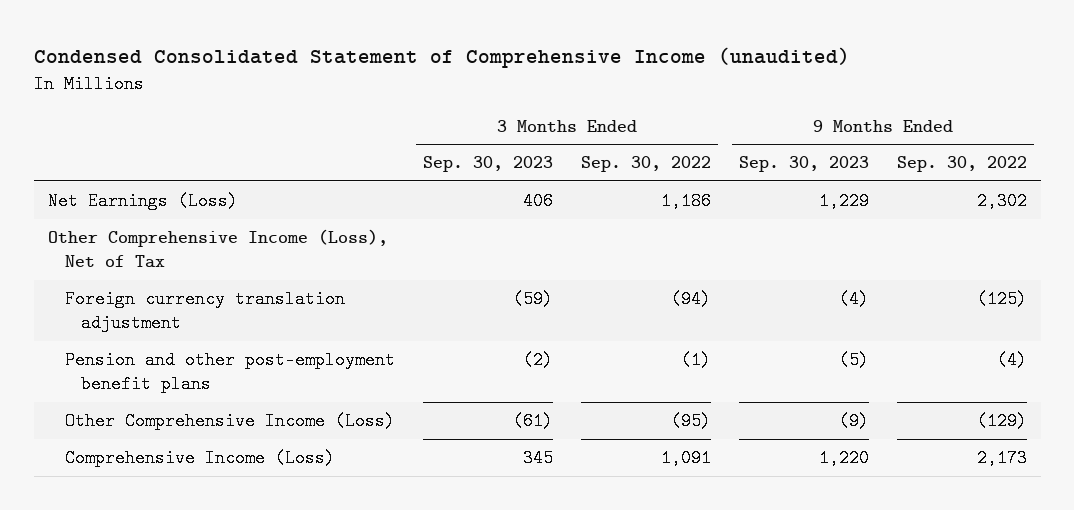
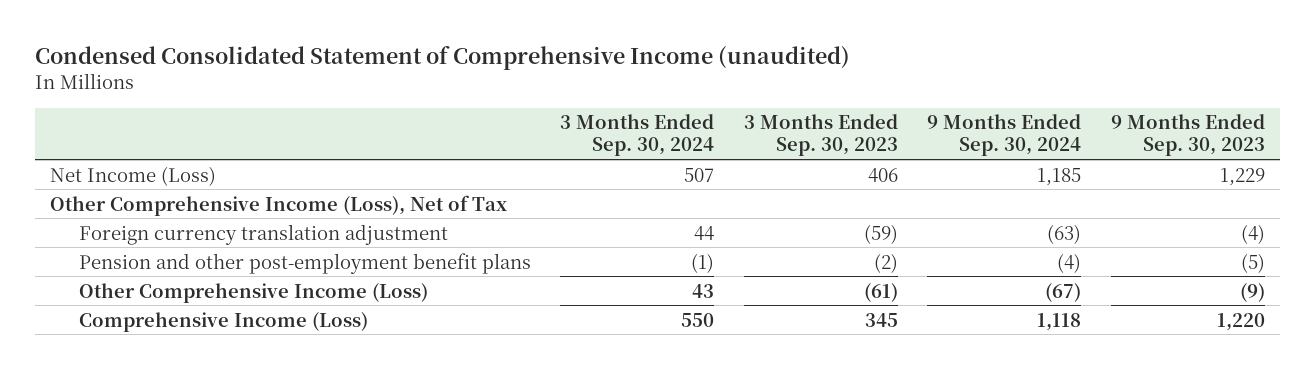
- | 3 Months Ended Sep. 30, 2023 | 3 Months Ended Sep. 30, 2022 | 9 Months Ended Sep. 30, 2023 | 9 Months Ended Sep. 30, 2022
+ | 3 Months Ended Sep. 30, 2024 | 3 Months Ended Sep. 30, 2023 | 9 Months Ended Sep. 30, 2024 | 9 Months Ended Sep. 30, 2023
- Net Earnings (Loss) | 406 | 1,186 | 1,229 | 2,302
+ Net Income (Loss) | 507 | 406 | 1,185 | 1,229

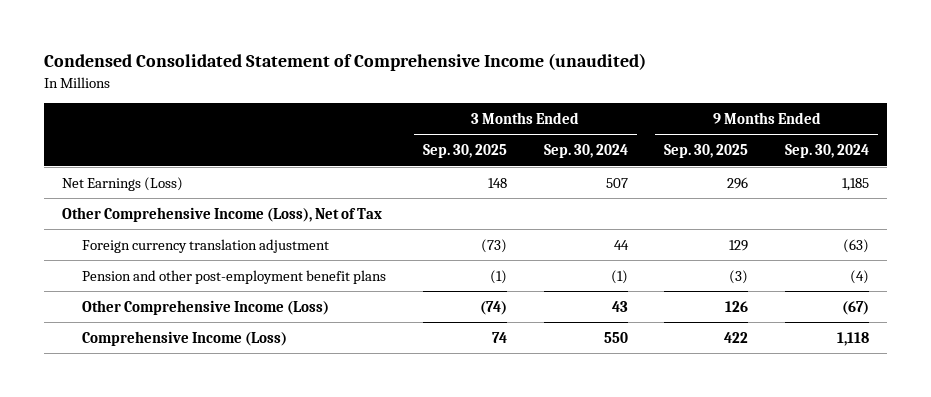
- | 3 Months Ended Sep. 30, 2024 | 3 Months Ended Sep. 30, 2023 | 9 Months Ended Sep. 30, 2024 | 9 Months Ended Sep. 30, 2023
+ | 3 Months Ended Sep. 30, 2025 | 3 Months Ended Sep. 30, 2024 | 9 Months Ended Sep. 30, 2025 | 9 Months Ended Sep. 30, 2024
- Net Income (Loss) | 507 | 406 | 1,185 | 1,229
+ Net Earnings (Loss) | 148 | 507 | 296 | 1,185

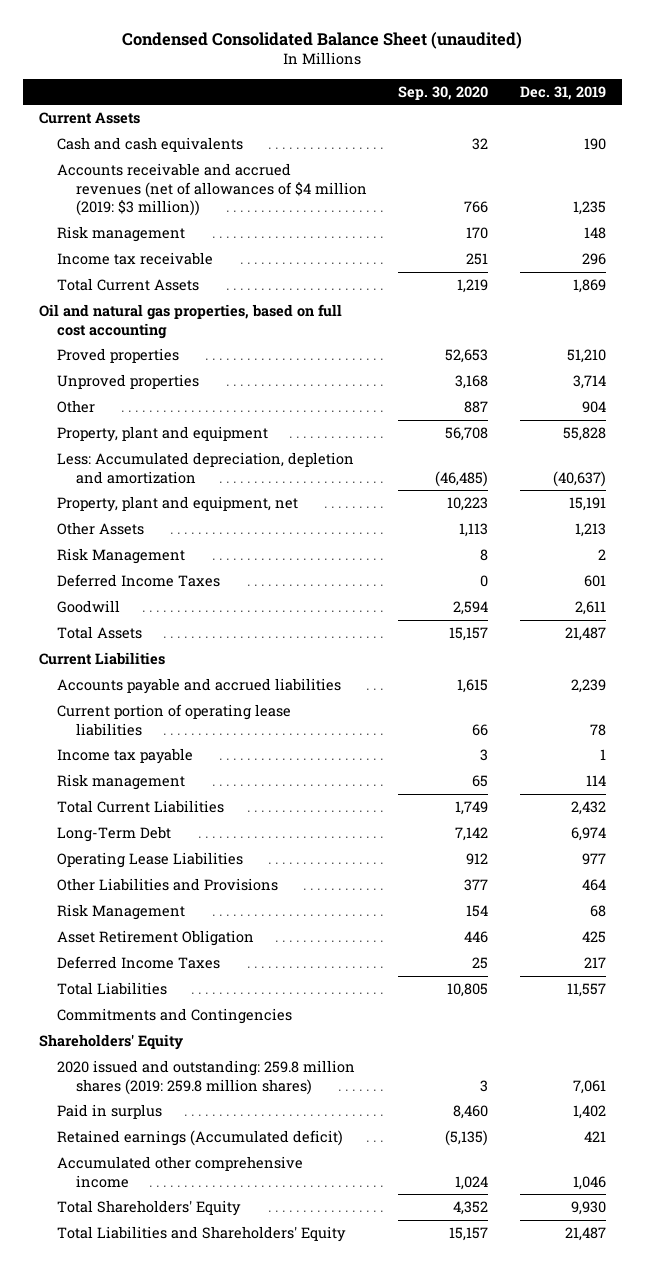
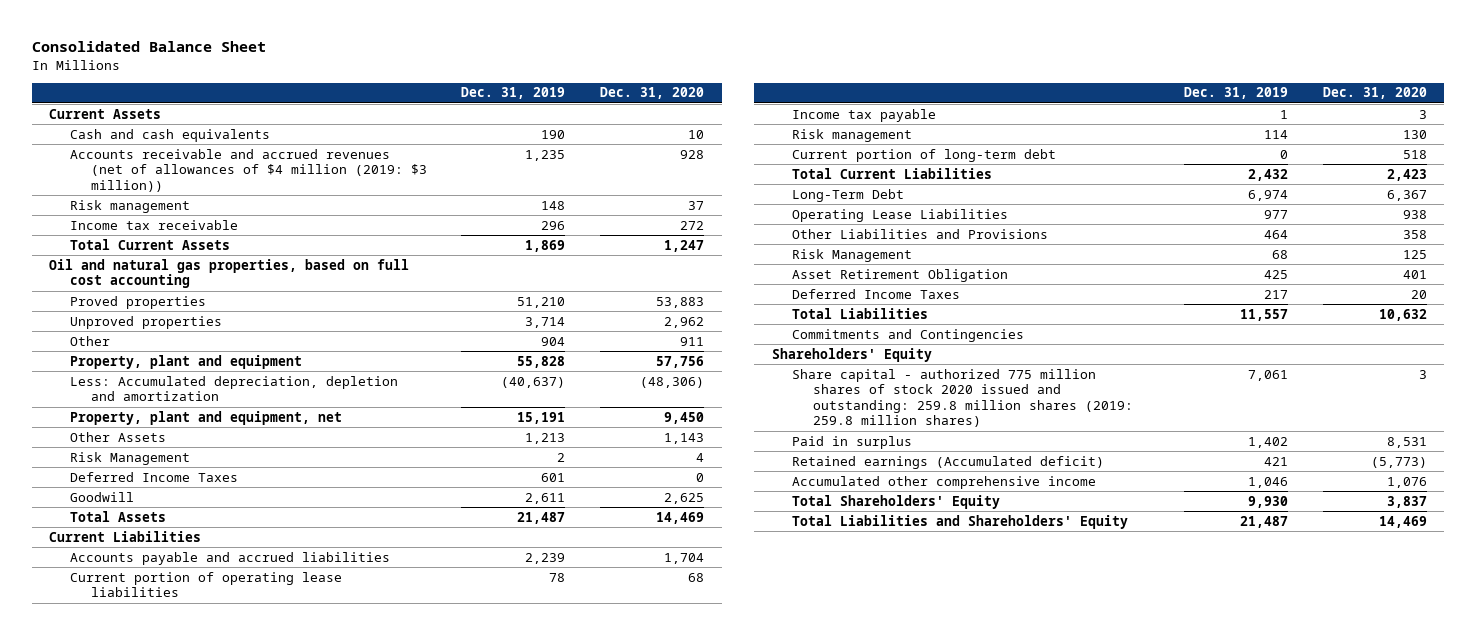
- Condensed Consolidated Balance Sheet (unaudited)
+ Consolidated Balance Sheet
- | Sep. 30, 2020 | Dec. 31, 2019
+ | Dec. 31, 2019 | Dec. 31, 2020
+ Current portion of long-term debt | 0 | 518
- 2020 issued and outstanding: 259.8 million shares (2019: 259.8 million shares) | 3 | 7,061
+ Share capital - authorized 775 million shares of stock 2020 issued and outstanding: 259.8 million shares (2019: 259.8 million shares) | 7,061 | 3

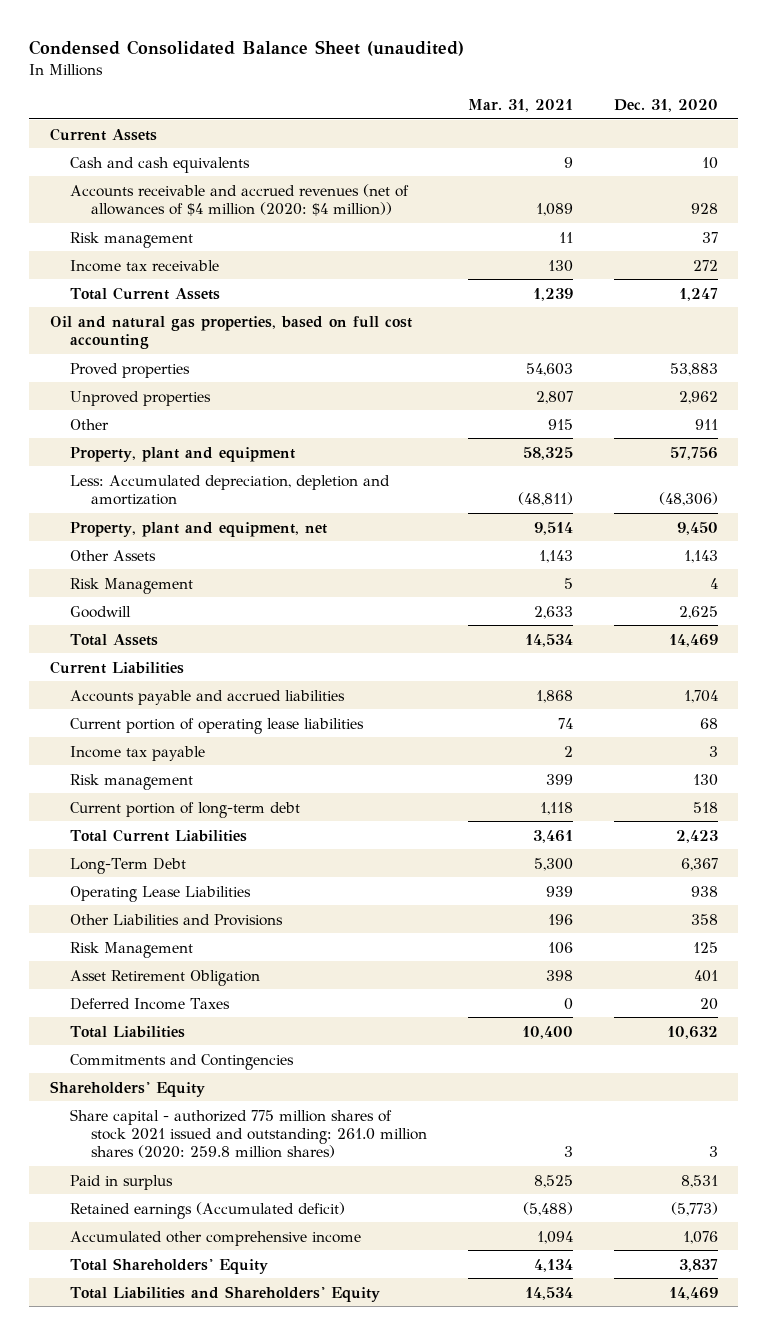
- Consolidated Balance Sheet
+ Condensed Consolidated Balance Sheet (unaudited)
- | Dec. 31, 2019 | Dec. 31, 2020
+ | Mar. 31, 2021 | Dec. 31, 2020
- Accounts receivable and accrued revenues (net of allowances of $4 million (2019: $3 million)) | 1,235 | 928
+ Accounts receivable and accrued revenues (net of allowances of $4 million (2020: $4 million)) | 1,089 | 928
- Deferred Income Taxes | 601 | 0
- Share capital - authorized 775 million shares of stock 2020 issued and outstanding: 259.8 million shares (2019: 259.8 million shares) | 7,061 | 3
+ Share capital - authorized 775 million shares of stock 2021 issued and outstanding: 261.0 million shares (2020: 259.8 million shares) | 3 | 3

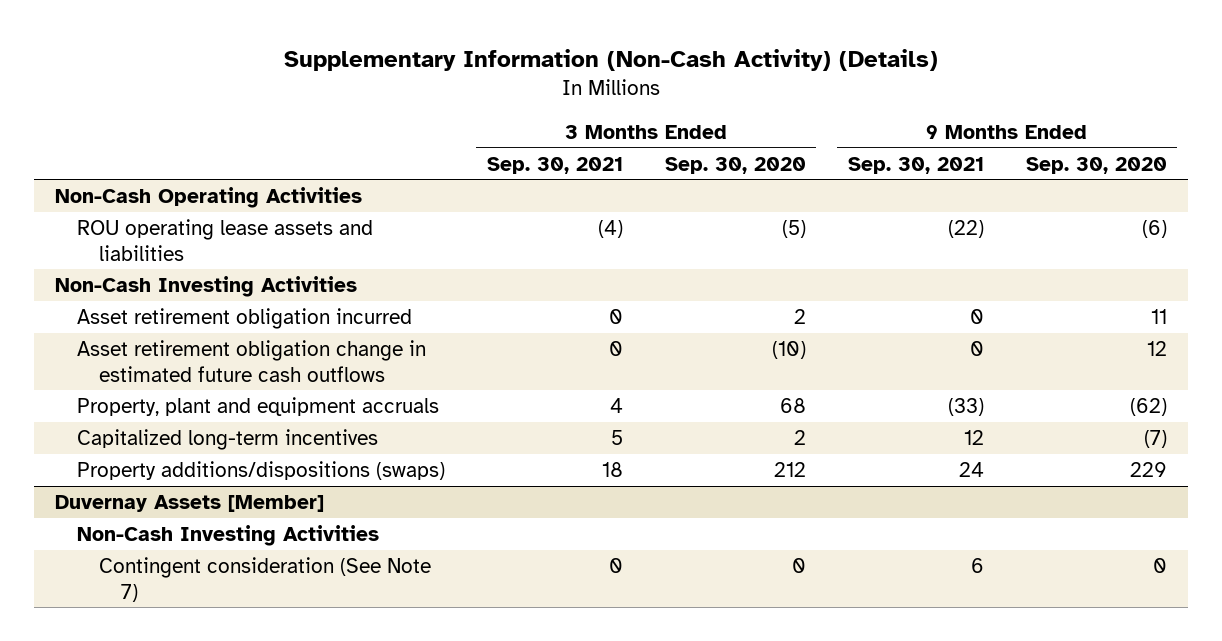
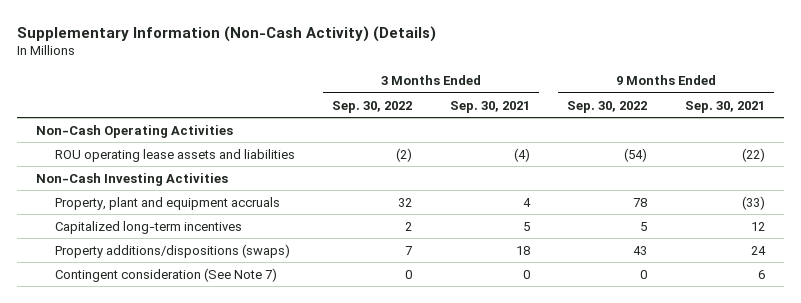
- | 3 Months Ended Sep. 30, 2021 | 3 Months Ended Sep. 30, 2020 | 9 Months Ended Sep. 30, 2021 | 9 Months Ended Sep. 30, 2020
+ | 3 Months Ended Sep. 30, 2022 | 3 Months Ended Sep. 30, 2021 | 9 Months Ended Sep. 30, 2022 | 9 Months Ended Sep. 30, 2021
- Asset retirement obligation incurred | 0 | 2 | 0 | 11
- Asset retirement obligation change in estimated future cash outflows | 0 | (10) | 0 | 12
- Duvernay Assets [Member]
- Non-Cash Investing Activities

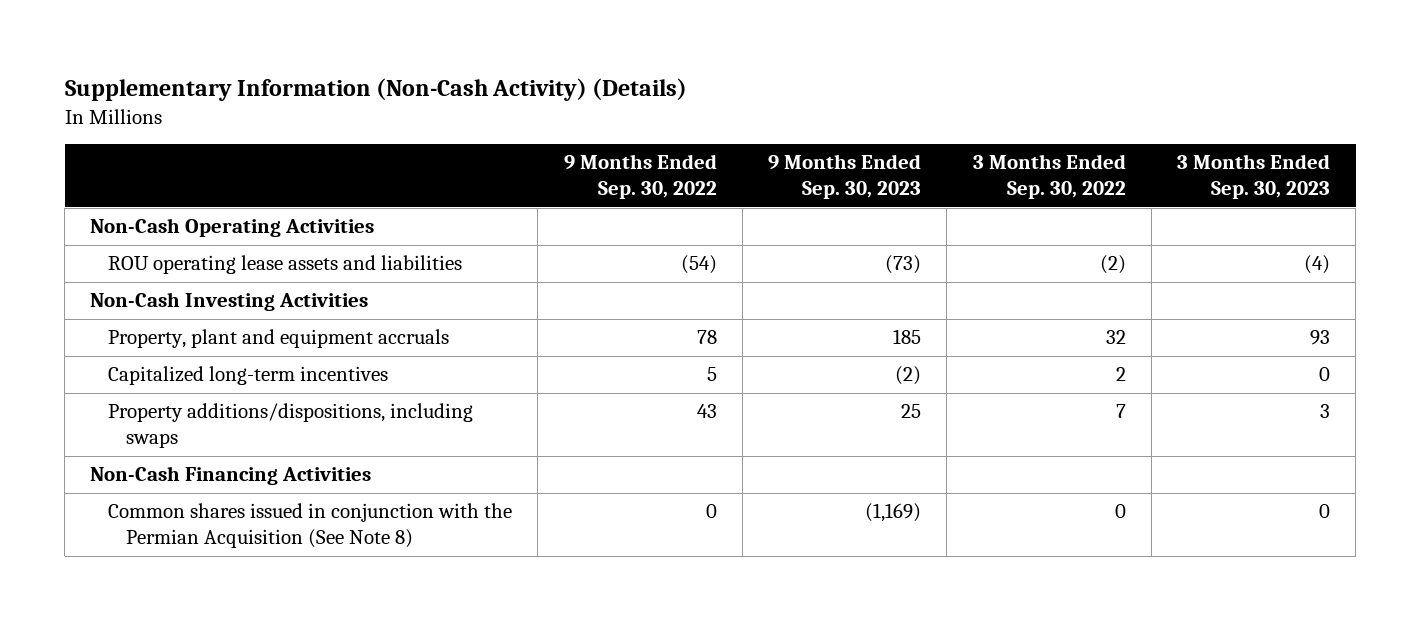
- | 3 Months Ended Sep. 30, 2022 | 3 Months Ended Sep. 30, 2021 | 9 Months Ended Sep. 30, 2022 | 9 Months Ended Sep. 30, 2021
+ | 9 Months Ended Sep. 30, 2022 | 9 Months Ended Sep. 30, 2023 | 3 Months Ended Sep. 30, 2022 | 3 Months Ended Sep. 30, 2023
- Property additions/dispositions (swaps) | 7 | 18 | 43 | 24
- Contingent consideration (See Note 7) | 0 | 0 | 0 | 6
+ Property additions/dispositions, including swaps | 43 | 25 | 7 | 3
+ Non-Cash Financing Activities
+ Common shares issued in conjunction with the Permian Acquisition (See Note 8) | 0 | (1,169) | 0 | 0

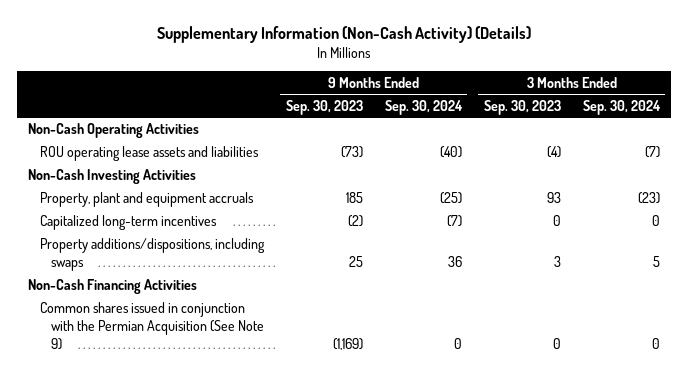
- | 9 Months Ended Sep. 30, 2022 | 9 Months Ended Sep. 30, 2023 | 3 Months Ended Sep. 30, 2022 | 3 Months Ended Sep. 30, 2023
+ | 9 Months Ended Sep. 30, 2023 | 9 Months Ended Sep. 30, 2024 | 3 Months Ended Sep. 30, 2023 | 3 Months Ended Sep. 30, 2024
- Common shares issued in conjunction with the Permian Acquisition (See Note 8) | 0 | (1,169) | 0 | 0
+ Common shares issued in conjunction with the Permian Acquisition (See Note 9) | (1,169) | 0 | 0 | 0

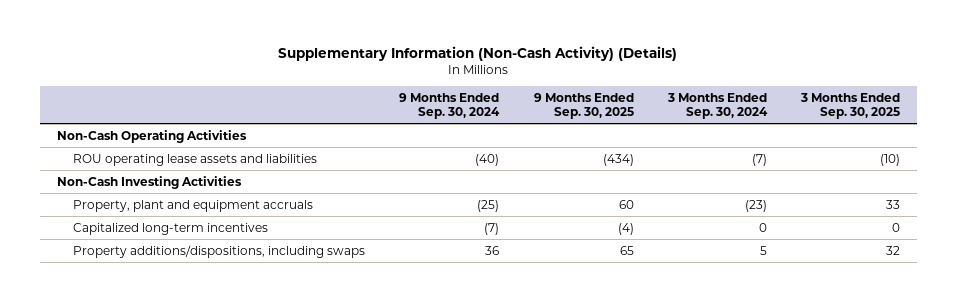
- | 9 Months Ended Sep. 30, 2023 | 9 Months Ended Sep. 30, 2024 | 3 Months Ended Sep. 30, 2023 | 3 Months Ended Sep. 30, 2024
+ | 9 Months Ended Sep. 30, 2024 | 9 Months Ended Sep. 30, 2025 | 3 Months Ended Sep. 30, 2024 | 3 Months Ended Sep. 30, 2025
- Non-Cash Financing Activities
- Common shares issued in conjunction with the Permian Acquisition (See Note 9) | (1,169) | 0 | 0 | 0

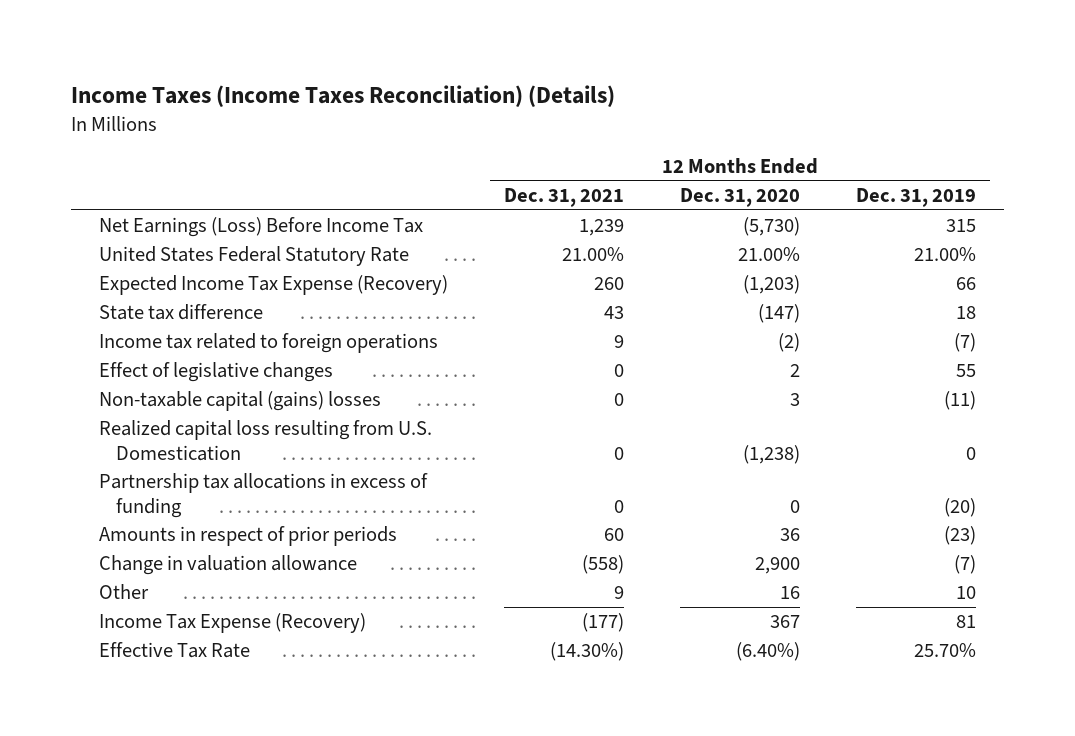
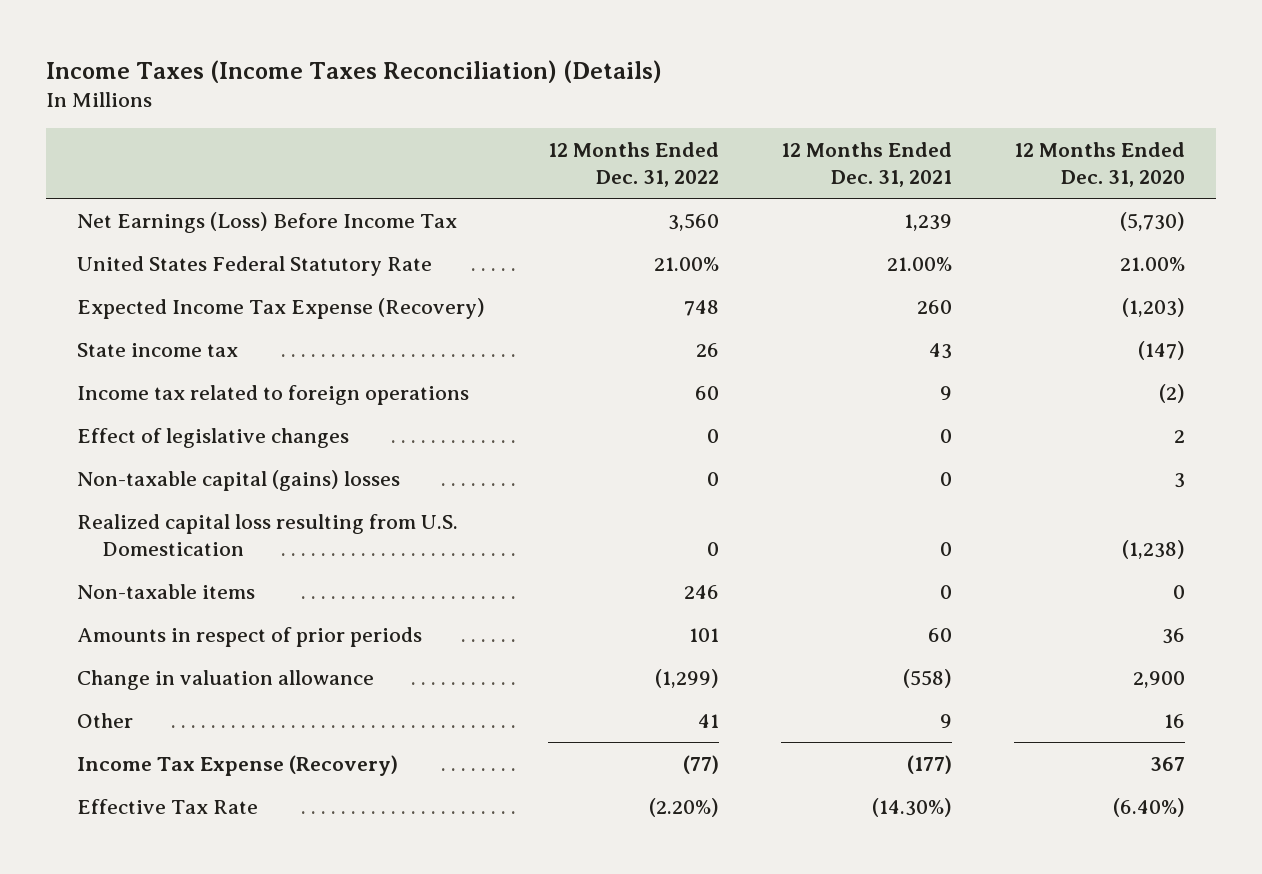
- | 12 Months Ended Dec. 31, 2021 | 12 Months Ended Dec. 31, 2020 | 12 Months Ended Dec. 31, 2019
+ | 12 Months Ended Dec. 31, 2022 | 12 Months Ended Dec. 31, 2021 | 12 Months Ended Dec. 31, 2020
- State tax difference | 43 | (147) | 18
+ State income tax | 26 | 43 | (147)
- Partnership tax allocations in excess of funding | 0 | 0 | (20)
+ Non-taxable items | 246 | 0 | 0

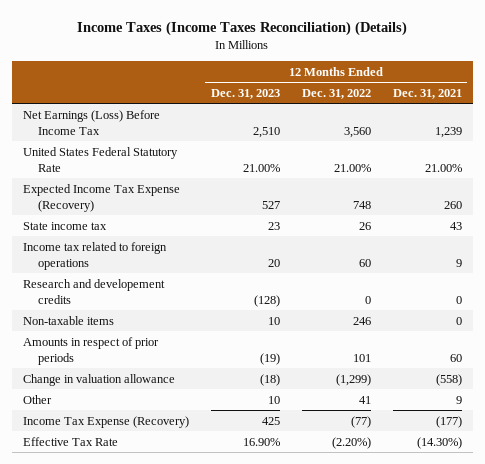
- | 12 Months Ended Dec. 31, 2022 | 12 Months Ended Dec. 31, 2021 | 12 Months Ended Dec. 31, 2020
+ | 12 Months Ended Dec. 31, 2023 | 12 Months Ended Dec. 31, 2022 | 12 Months Ended Dec. 31, 2021
- Effect of legislative changes | 0 | 0 | 2
- Non-taxable capital (gains) losses | 0 | 0 | 3
- Realized capital loss resulting from U.S. Domestication | 0 | 0 | (1,238)
+ Research and developement credits | (128) | 0 | 0

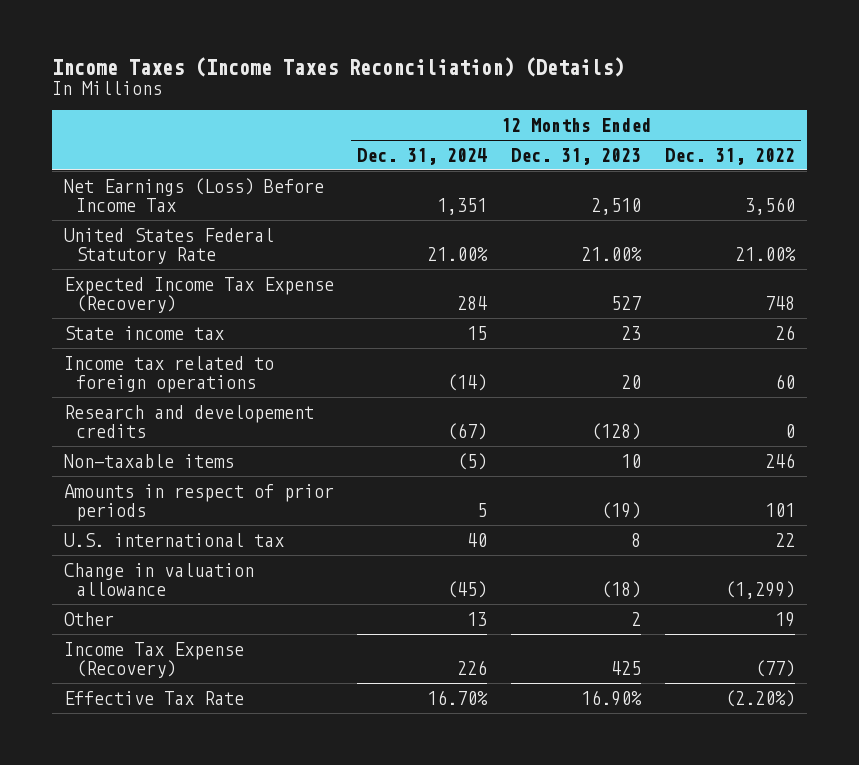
- | 12 Months Ended Dec. 31, 2023 | 12 Months Ended Dec. 31, 2022 | 12 Months Ended Dec. 31, 2021
+ | 12 Months Ended Dec. 31, 2024 | 12 Months Ended Dec. 31, 2023 | 12 Months Ended Dec. 31, 2022
+ U.S. international tax | 40 | 8 | 22
- Other | 10 | 41 | 9
+ Other | 13 | 2 | 19

